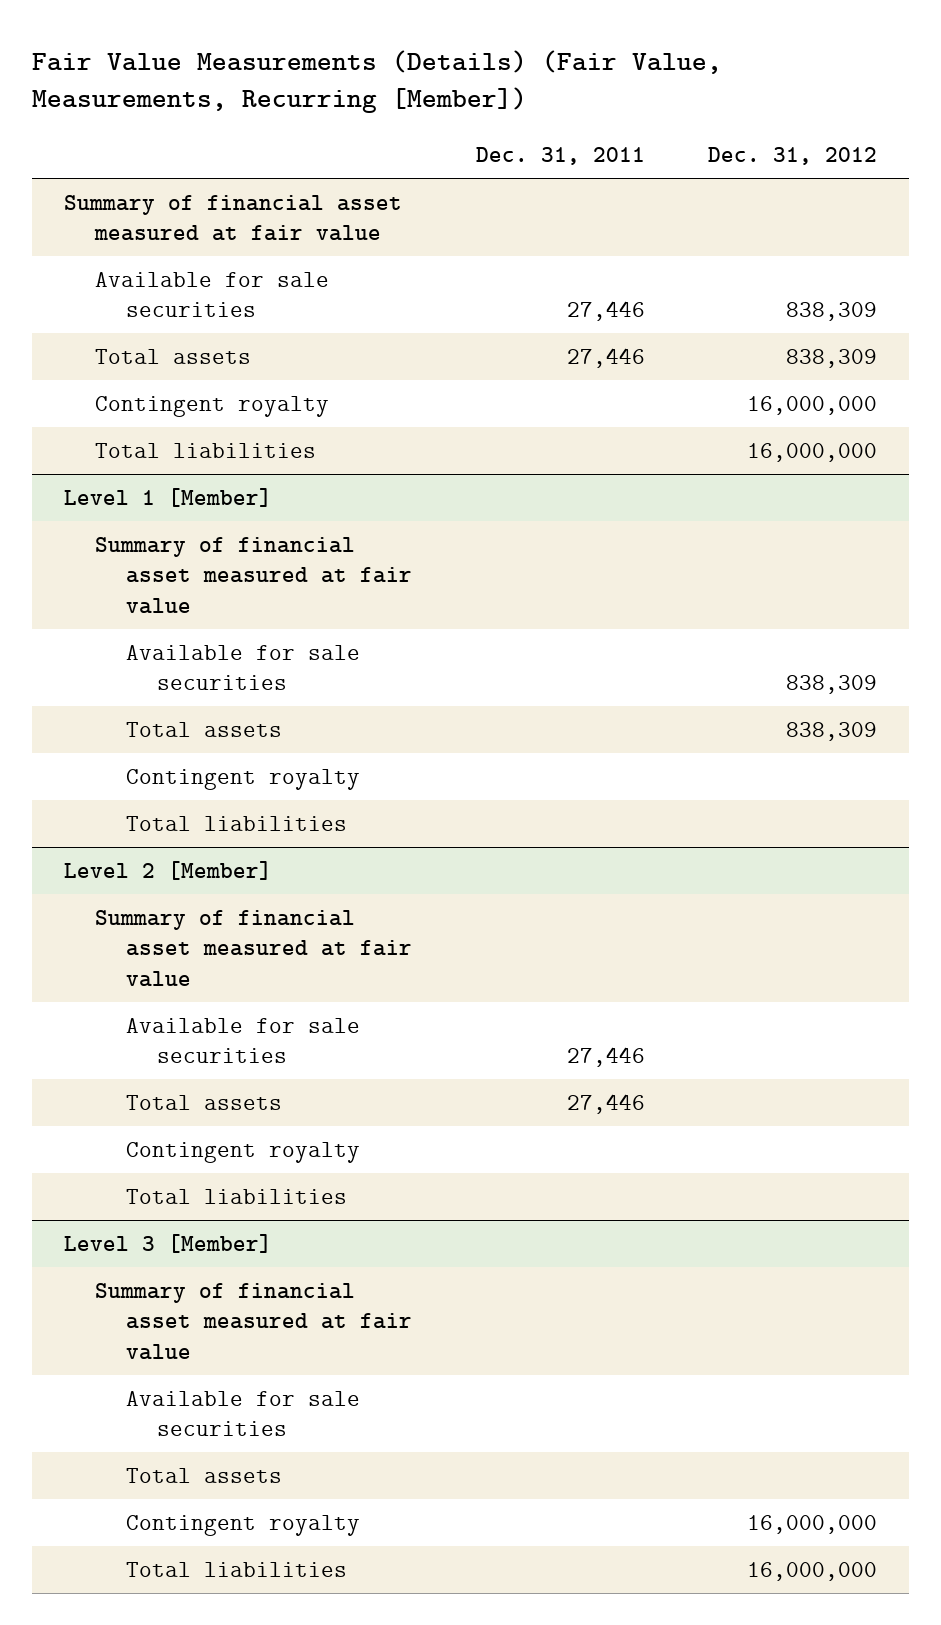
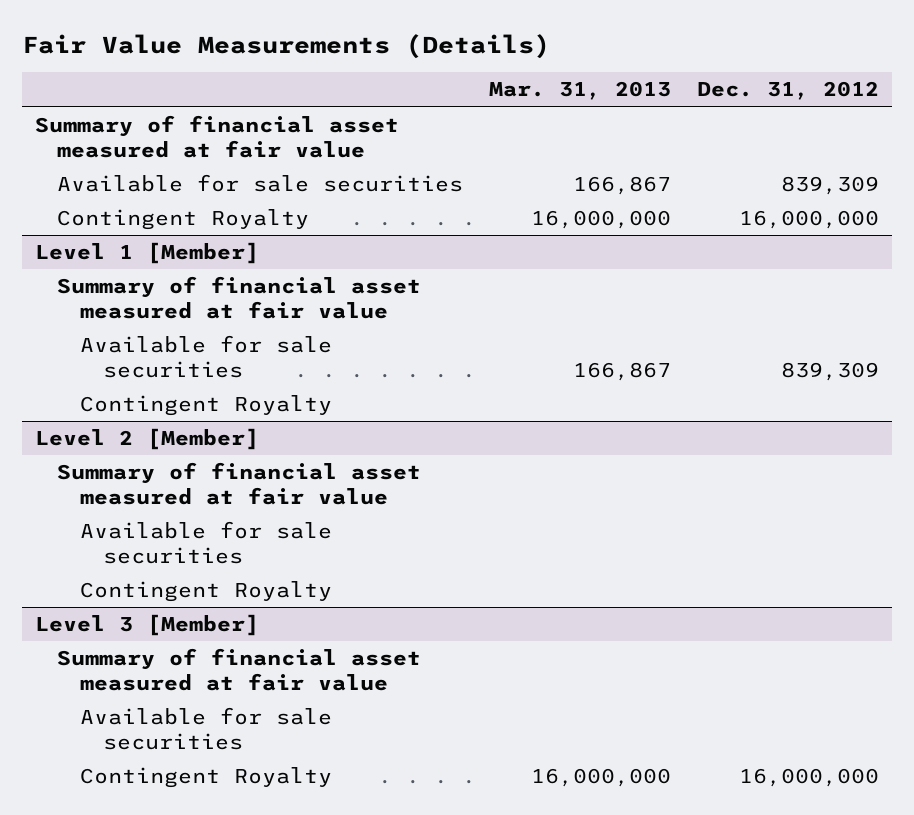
- Fair Value Measurements (Details) (Fair Value, Measurements, Recurring [Member])
+ Fair Value Measurements (Details)
- | Dec. 31, 2011 | Dec. 31, 2012
+ | Mar. 31, 2013 | Dec. 31, 2012
- Available for sale securities | 27,446 | 838,309
- Total assets | 27,446 | 838,309
- Contingent royalty | | 16,000,000
- Total liabilities | | 16,000,000
+ Available for sale securities | 166,867 | 839,309
+ Contingent Royalty | 16,000,000 | 16,000,000
@ Level 1 [Member]
- Available for sale securities | | 838,309
- Total assets | | 838,309
- Contingent royalty
- Total liabilities
+ Available for sale securities | 166,867 | 839,309
+ Contingent Royalty
@ Level 2 [Member]
- Total assets | 27,446 |
- Contingent royalty
- Total liabilities
+ Contingent Royalty
@ Level 3 [Member]
- Total assets
- Contingent royalty | | 16,000,000
- Total liabilities | | 16,000,000
+ Contingent Royalty | 16,000,000 | 16,000,000

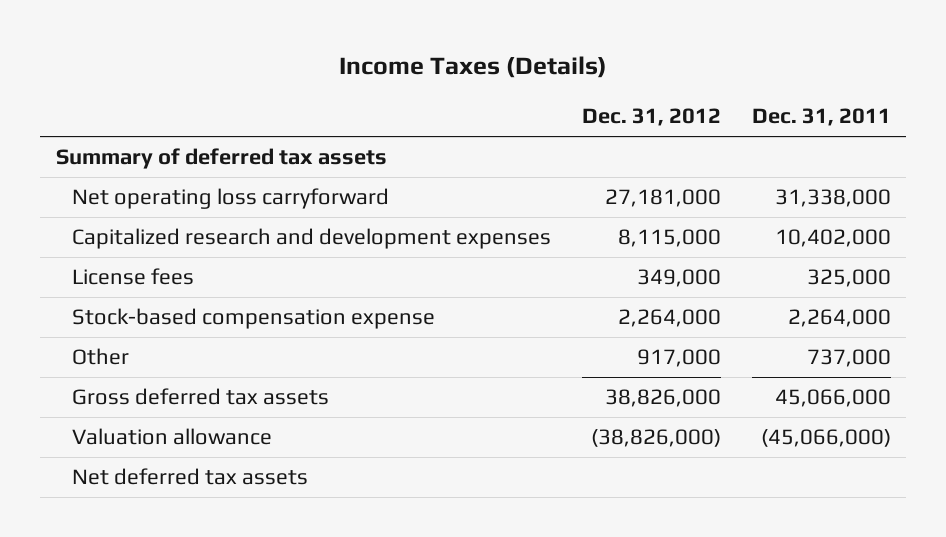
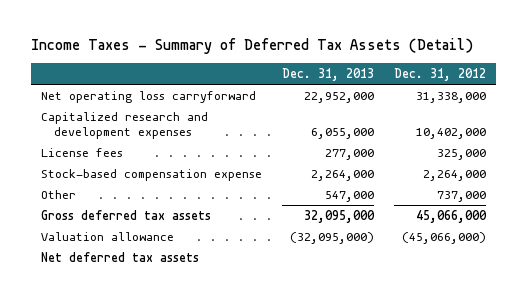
- Income Taxes (Details)
+ Income Taxes - Summary of Deferred Tax Assets (Detail)
- | Dec. 31, 2012 | Dec. 31, 2011
+ | Dec. 31, 2013 | Dec. 31, 2012
- Summary of deferred tax assets
- Net operating loss carryforward | 27,181,000 | 31,338,000
- Capitalized research and development expenses | 8,115,000 | 10,402,000
- License fees | 349,000 | 325,000
+ Net operating loss carryforward | 22,952,000 | 31,338,000
+ Capitalized research and development expenses | 6,055,000 | 10,402,000
+ License fees | 277,000 | 325,000
- Other | 917,000 | 737,000
- Gross deferred tax assets | 38,826,000 | 45,066,000
- Valuation allowance | (38,826,000) | (45,066,000)
+ Other | 547,000 | 737,000
+ Gross deferred tax assets | 32,095,000 | 45,066,000
+ Valuation allowance | (32,095,000) | (45,066,000)

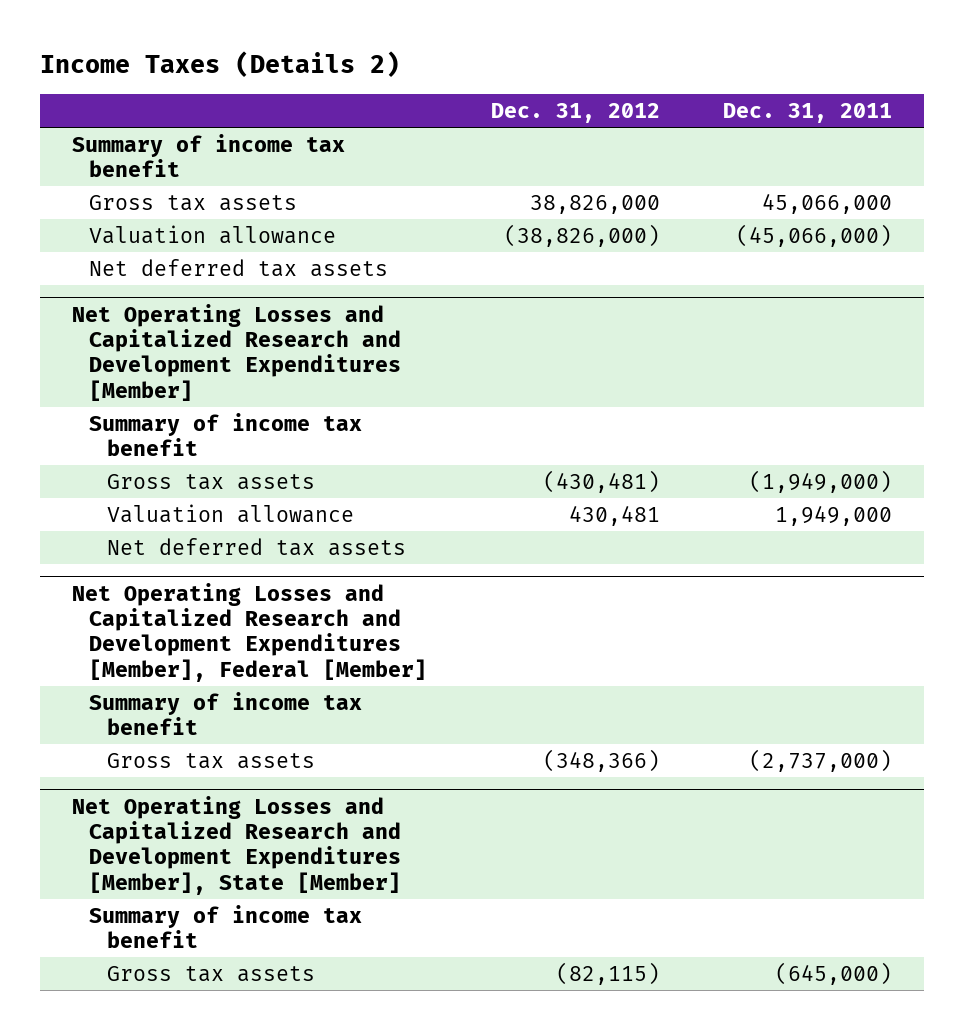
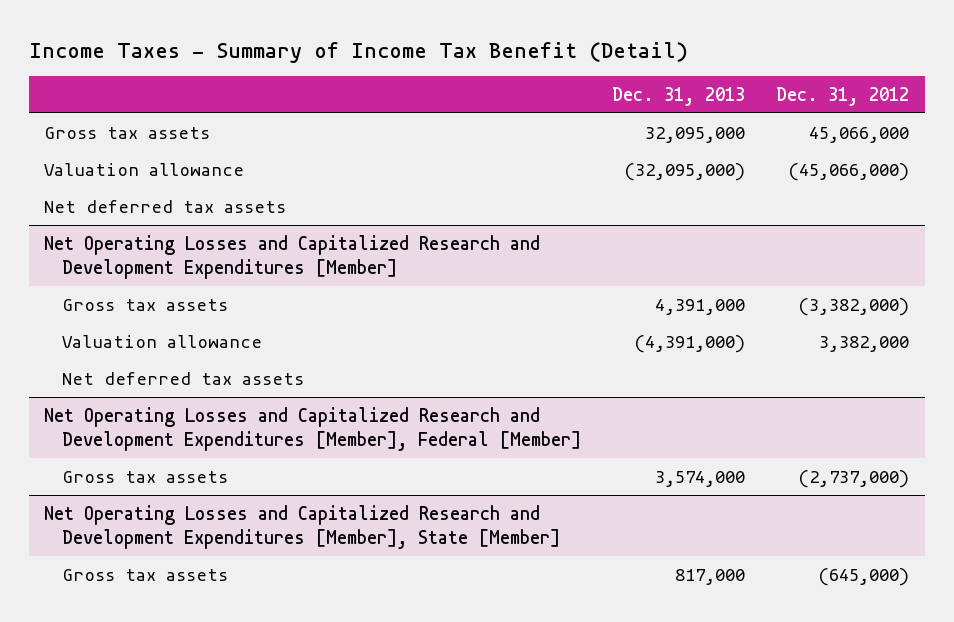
- Income Taxes (Details 2)
+ Income Taxes - Summary of Income Tax Benefit (Detail)
- | Dec. 31, 2012 | Dec. 31, 2011
+ | Dec. 31, 2013 | Dec. 31, 2012
- Summary of income tax benefit
- Gross tax assets | 38,826,000 | 45,066,000
- Valuation allowance | (38,826,000) | (45,066,000)
+ Gross tax assets | 32,095,000 | 45,066,000
+ Valuation allowance | (32,095,000) | (45,066,000)
@ Net Operating Losses and Capitalized Research and Development Expenditures [Member]
- Summary of income tax benefit
- Gross tax assets | (430,481) | (1,949,000)
- Valuation allowance | 430,481 | 1,949,000
+ Gross tax assets | 4,391,000 | (3,382,000)
+ Valuation allowance | (4,391,000) | 3,382,000
@ Net Operating Losses and Capitalized Research and Development Expenditures [Member], Federal [Member]
- Summary of income tax benefit
- Gross tax assets | (348,366) | (2,737,000)
+ Gross tax assets | 3,574,000 | (2,737,000)
@ Net Operating Losses and Capitalized Research and Development Expenditures [Member], State [Member]
- Summary of income tax benefit
- Gross tax assets | (82,115) | (645,000)
+ Gross tax assets | 817,000 | (645,000)

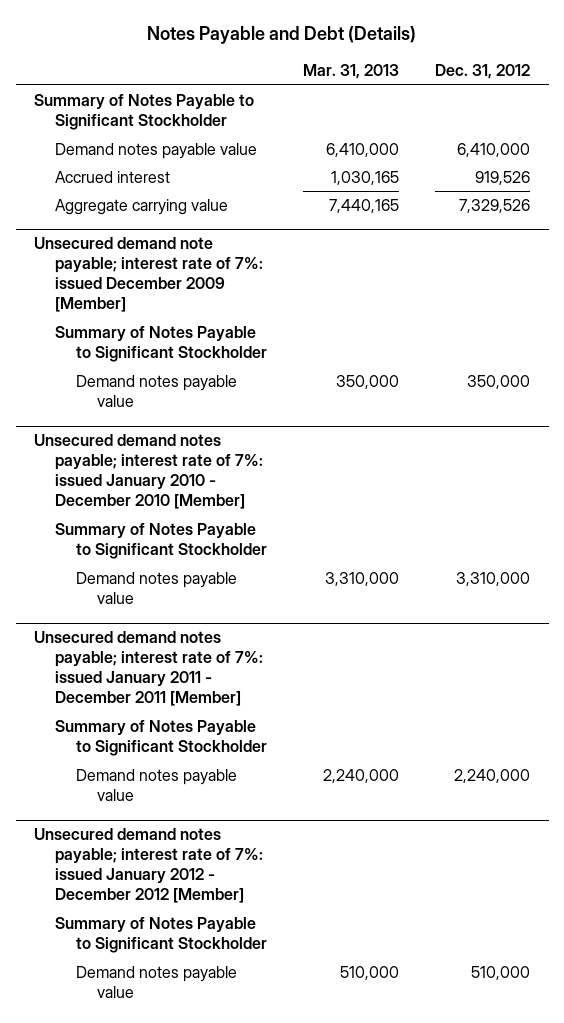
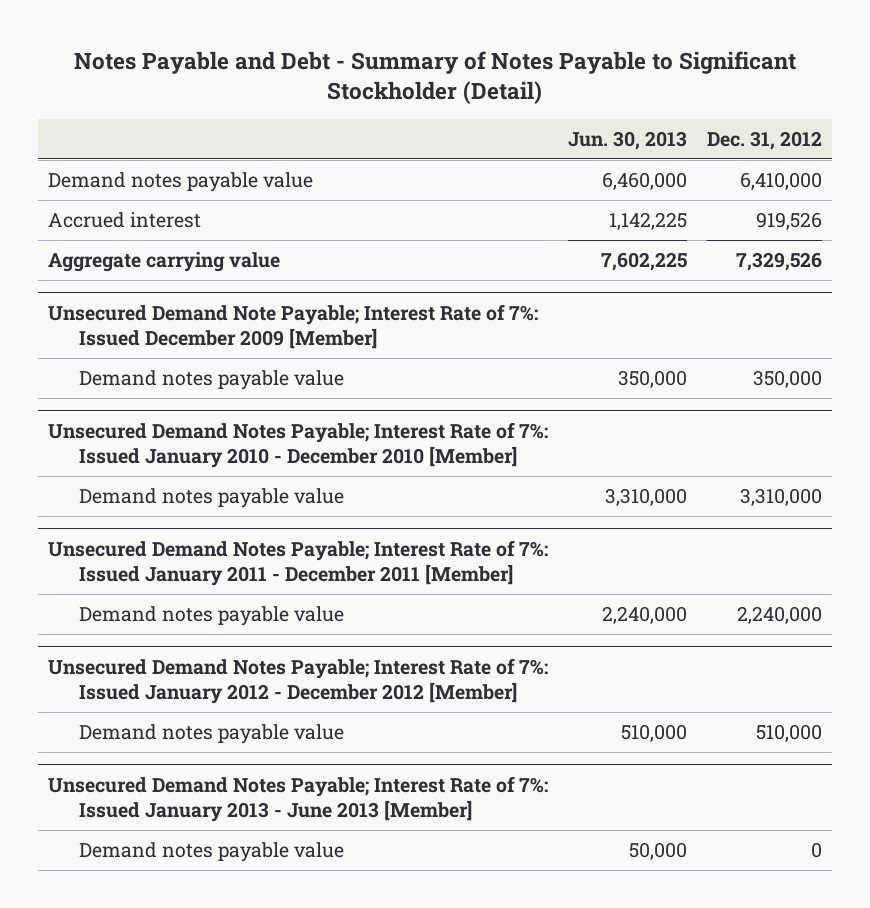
- Notes Payable and Debt (Details)
+ Notes Payable and Debt - Summary of Notes Payable to Significant Stockholder (Detail)
- | Mar. 31, 2013 | Dec. 31, 2012
+ | Jun. 30, 2013 | Dec. 31, 2012
- Summary of Notes Payable to Significant Stockholder
- Unsecured demand note payable; interest rate of 7%: issued December 2009 [Member]
- Summary of Notes Payable to Significant Stockholder
+ Unsecured Demand Note Payable; Interest Rate of 7%: Issued December 2009 [Member]
- Unsecured demand notes payable; interest rate of 7%: issued January 2010 - December 2010 [Member]
- Summary of Notes Payable to Significant Stockholder
+ Unsecured Demand Notes Payable; Interest Rate of 7%: Issued January 2010 - December 2010 [Member]
- Unsecured demand notes payable; interest rate of 7%: issued January 2011 - December 2011 [Member]
- Summary of Notes Payable to Significant Stockholder
+ Unsecured Demand Notes Payable; Interest Rate of 7%: Issued January 2011 - December 2011 [Member]
- Unsecured demand notes payable; interest rate of 7%: issued January 2012 - December 2012 [Member]
- Summary of Notes Payable to Significant Stockholder
+ Unsecured Demand Notes Payable; Interest Rate of 7%: Issued January 2012 - December 2012 [Member]
+ Unsecured Demand Notes Payable; Interest Rate of 7%: Issued January 2013 - June 2013 [Member]
+ Demand notes payable value | 50,000 | 0

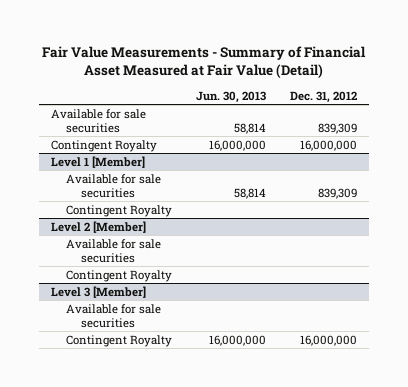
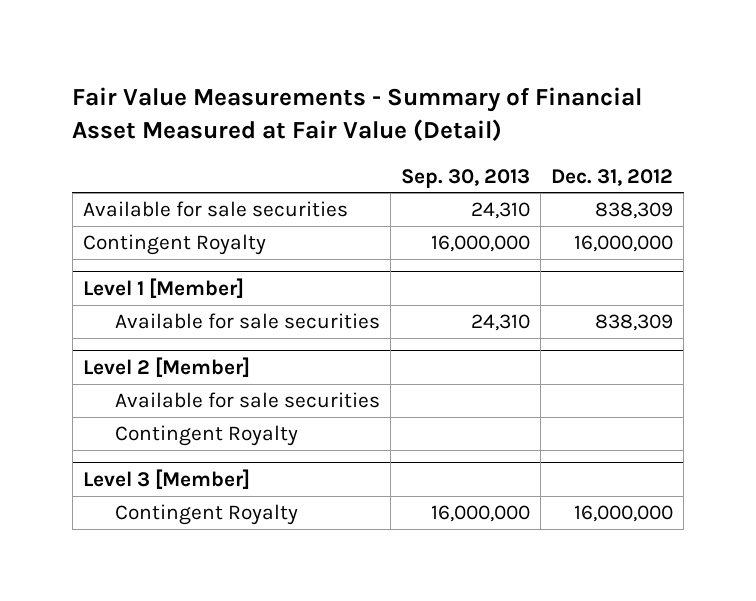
- | Jun. 30, 2013 | Dec. 31, 2012
+ | Sep. 30, 2013 | Dec. 31, 2012
- Available for sale securities | 58,814 | 839,309
+ Available for sale securities | 24,310 | 838,309
@ Level 1 [Member]
- Available for sale securities | 58,814 | 839,309
- Contingent Royalty
+ Available for sale securities | 24,310 | 838,309
@ Level 3 [Member]
- Available for sale securities

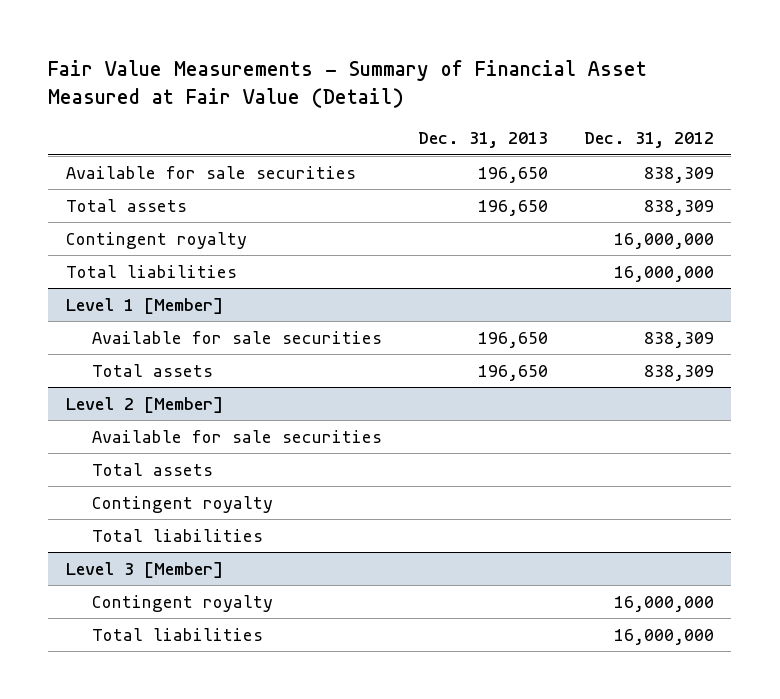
- | Sep. 30, 2013 | Dec. 31, 2012
+ | Dec. 31, 2013 | Dec. 31, 2012
- Contingent Royalty | 16,000,000 | 16,000,000
+ Total assets | 196,650 | 838,309
+ Contingent royalty | | 16,000,000
+ Total liabilities | | 16,000,000
@ Level 1 [Member]
+ Total assets | 196,650 | 838,309
@ Level 2 [Member]
- Contingent Royalty
+ Total assets
+ Contingent royalty
+ Total liabilities
@ Level 3 [Member]
- Contingent Royalty | 16,000,000 | 16,000,000
+ Contingent royalty | | 16,000,000
+ Total liabilities | | 16,000,000

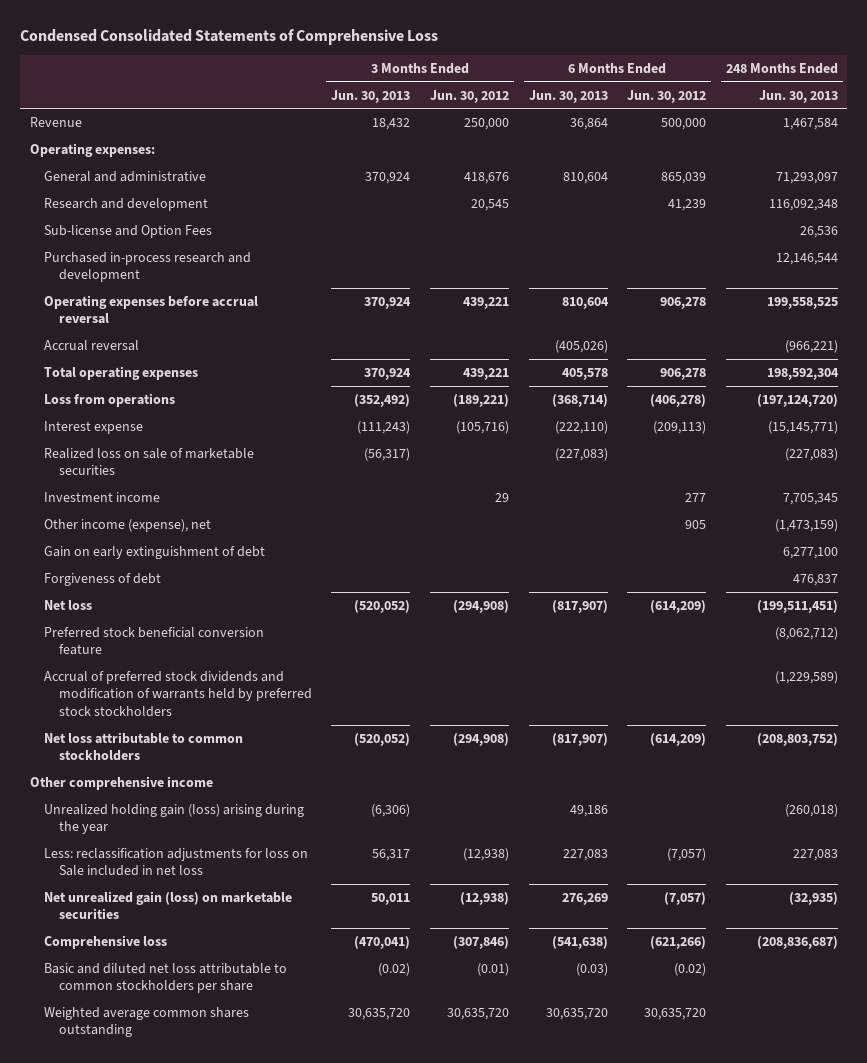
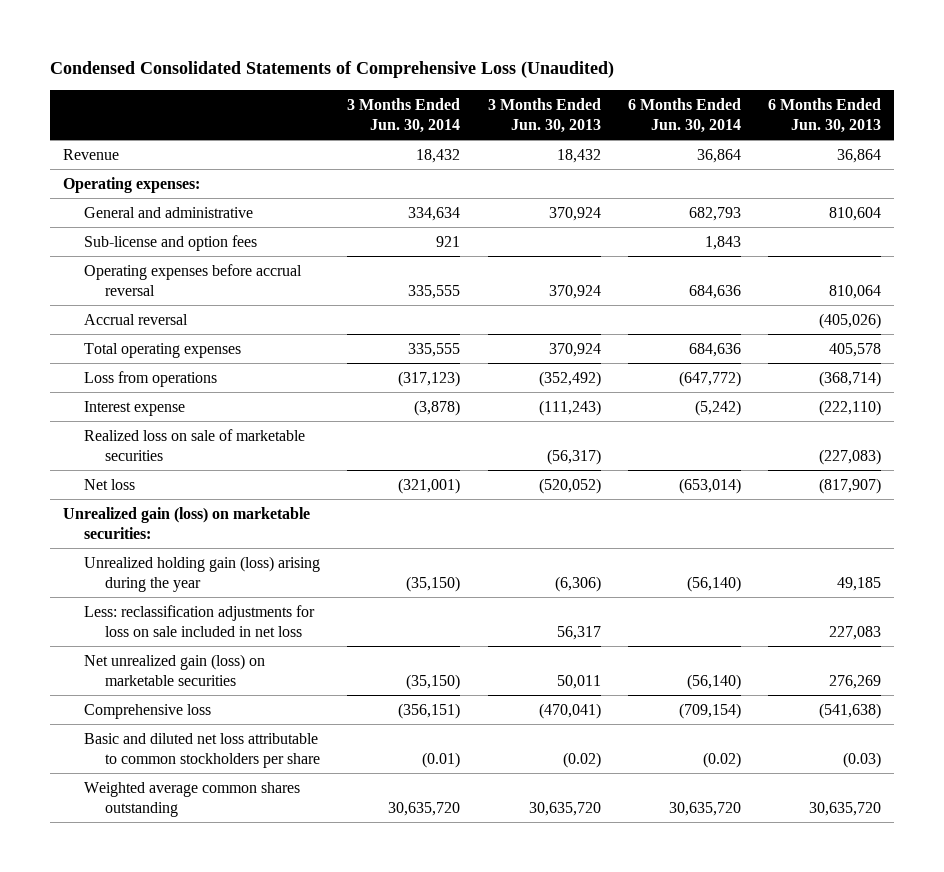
- Condensed Consolidated Statements of Comprehensive Loss
+ Condensed Consolidated Statements of Comprehensive Loss (Unaudited)
- | 3 Months Ended Jun. 30, 2013 | 3 Months Ended Jun. 30, 2012 | 6 Months Ended Jun. 30, 2013 | 6 Months Ended Jun. 30, 2012 | 248 Months Ended Jun. 30, 2013
+ | 3 Months Ended Jun. 30, 2014 | 3 Months Ended Jun. 30, 2013 | 6 Months Ended Jun. 30, 2014 | 6 Months Ended Jun. 30, 2013
- Research and development | | 20,545 | | 41,239 | 116,092,348
- Sub-license and Option Fees | | | | | 26,536
- Purchased in-process research and development | | | | | 12,146,544
- Operating expenses before accrual reversal | 370,924 | 439,221 | 810,604 | 906,278 | 199,558,525
+ Sub-license and option fees | 921 | | 1,843 |
+ Operating expenses before accrual reversal | 335,555 | 370,924 | 684,636 | 810,064
- Investment income | | 29 | | 277 | 7,705,345
- Other income (expense), net | | | | 905 | (1,473,159)
- Gain on early extinguishment of debt | | | | | 6,277,100
- Forgiveness of debt | | | | | 476,837
- Preferred stock beneficial conversion feature | | | | | (8,062,712)
- Accrual of preferred stock dividends and modification of warrants held by preferred stock stockholders | | | | | (1,229,589)
- Net loss attributable to common stockholders | (520,052) | (294,908) | (817,907) | (614,209) | (208,803,752)
- Other comprehensive income
- Unrealized holding gain (loss) arising during the year | (6,306) | | 49,186 | | (260,018)
- Less: reclassification adjustments for loss on Sale included in net loss | 56,317 | (12,938) | 227,083 | (7,057) | 227,083
+ Unrealized gain (loss) on marketable securities:
+ Unrealized holding gain (loss) arising during the year | (35,150) | (6,306) | (56,140) | 49,185
+ Less: reclassification adjustments for loss on sale included in net loss | | 56,317 | | 227,083

